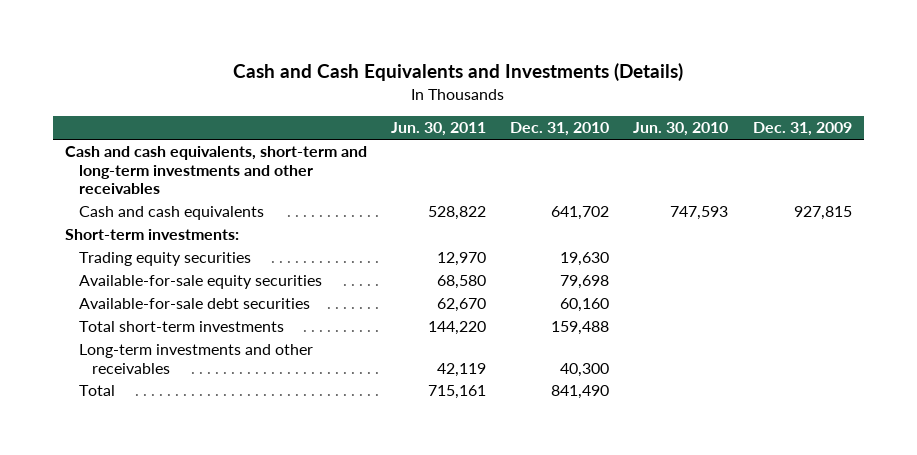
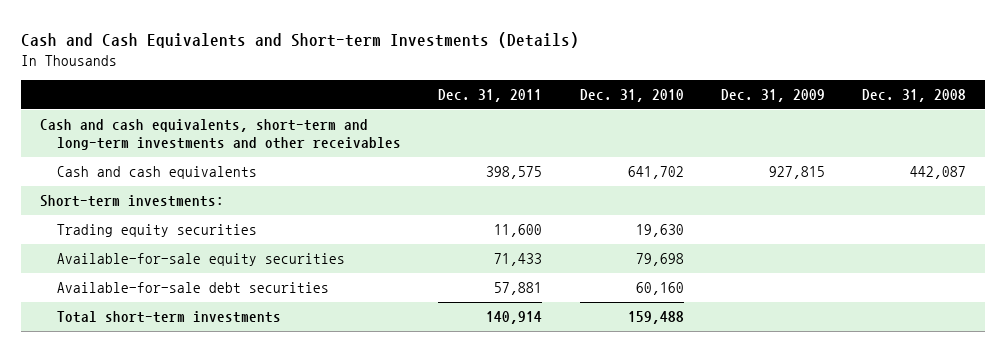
- Cash and Cash Equivalents and Investments (Details)
+ Cash and Cash Equivalents and Short-term Investments (Details)
- | Jun. 30, 2011 | Dec. 31, 2010 | Jun. 30, 2010 | Dec. 31, 2009
+ | Dec. 31, 2011 | Dec. 31, 2010 | Dec. 31, 2009 | Dec. 31, 2008
- Long-term investments and other receivables | 42,119 | 40,300 | |
- Total | 715,161 | 841,490 | |

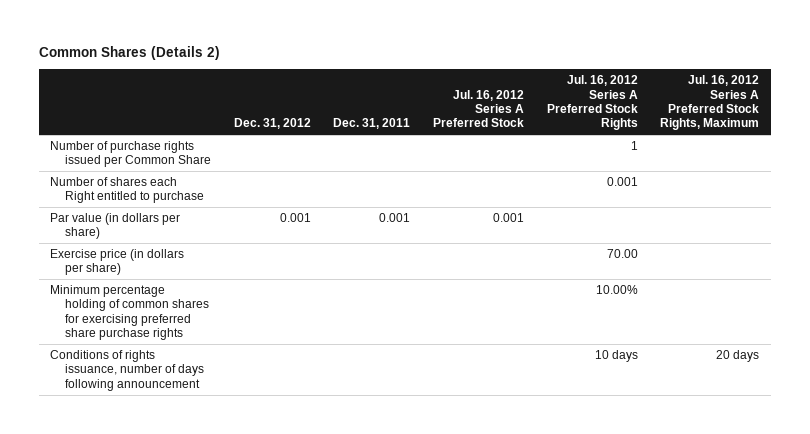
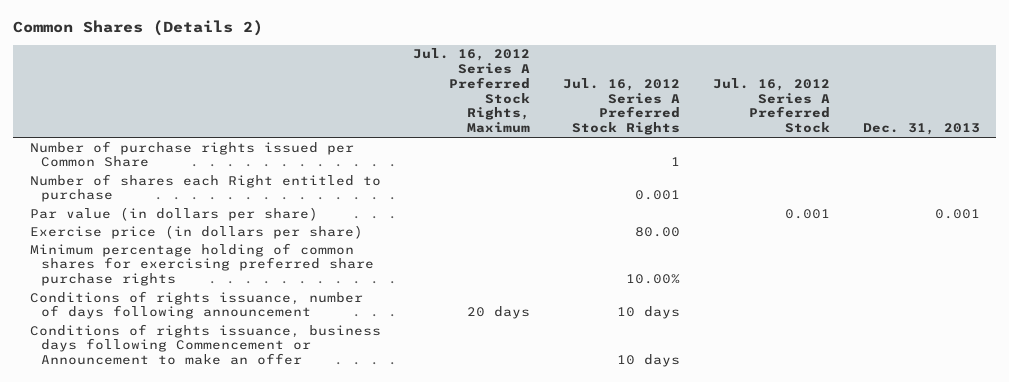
- | Dec. 31, 2012 | Dec. 31, 2011 | Jul. 16, 2012 Series A Preferred Stock | Jul. 16, 2012 Series A Preferred Stock Rights | Jul. 16, 2012 Series A Preferred Stock Rights, Maximum
+ | Jul. 16, 2012 Series A Preferred Stock Rights, Maximum | Jul. 16, 2012 Series A Preferred Stock Rights | Jul. 16, 2012 Series A Preferred Stock | Dec. 31, 2013
- Exercise price (in dollars per share) | | | | 70.00 |
+ Exercise price (in dollars per share) | | 80.00 | |
+ Conditions of rights issuance, business days following Commencement or Announcement to make an offer | | 10 days | |

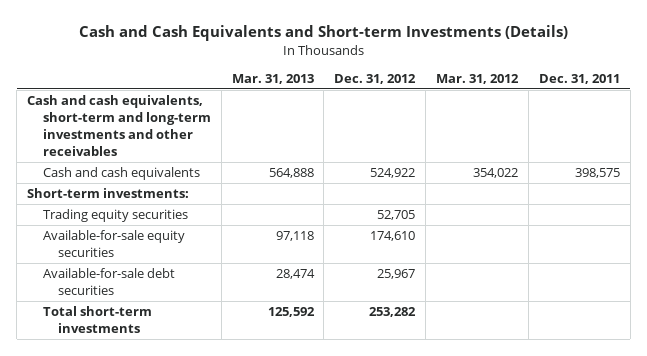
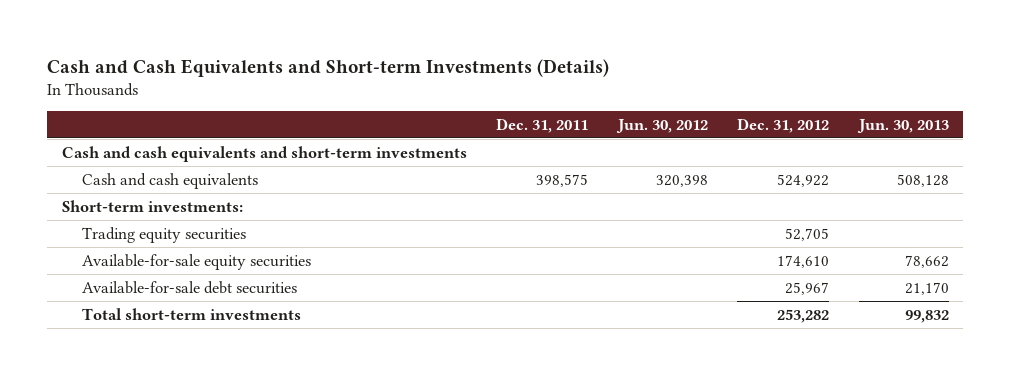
- | Mar. 31, 2013 | Dec. 31, 2012 | Mar. 31, 2012 | Dec. 31, 2011
+ | Dec. 31, 2011 | Jun. 30, 2012 | Dec. 31, 2012 | Jun. 30, 2013
- Cash and cash equivalents, short-term and long-term investments and other receivables
+ Cash and cash equivalents and short-term investments

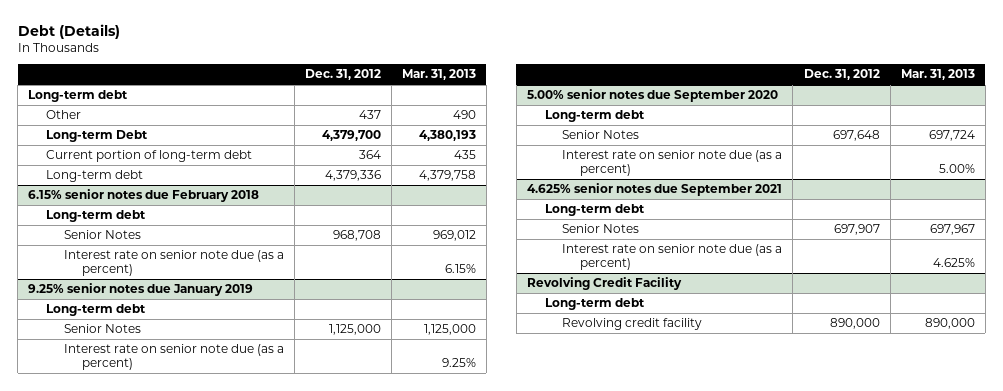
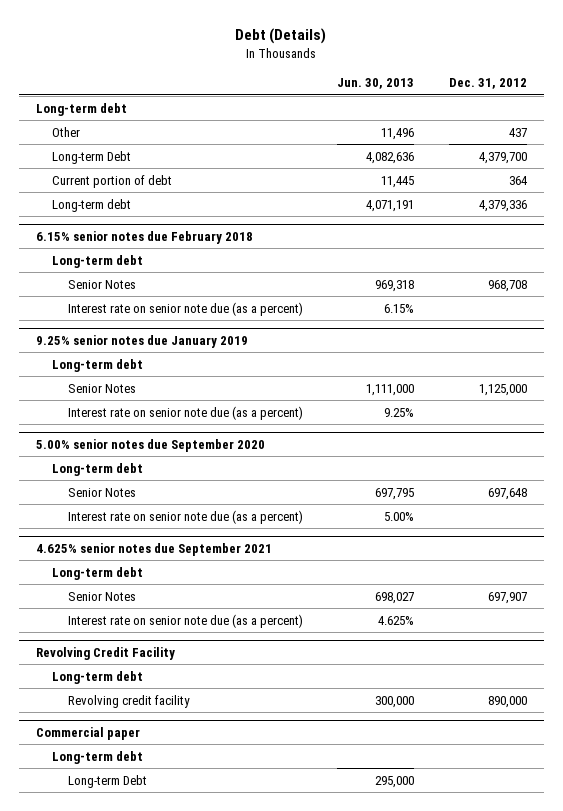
- | Dec. 31, 2012 | Mar. 31, 2013
+ | Jun. 30, 2013 | Dec. 31, 2012
- Current portion of long-term debt | 364 | 435
+ Current portion of debt | 11,445 | 364
+ Commercial paper
+ Long-term debt
+ Long-term Debt | 295,000 |

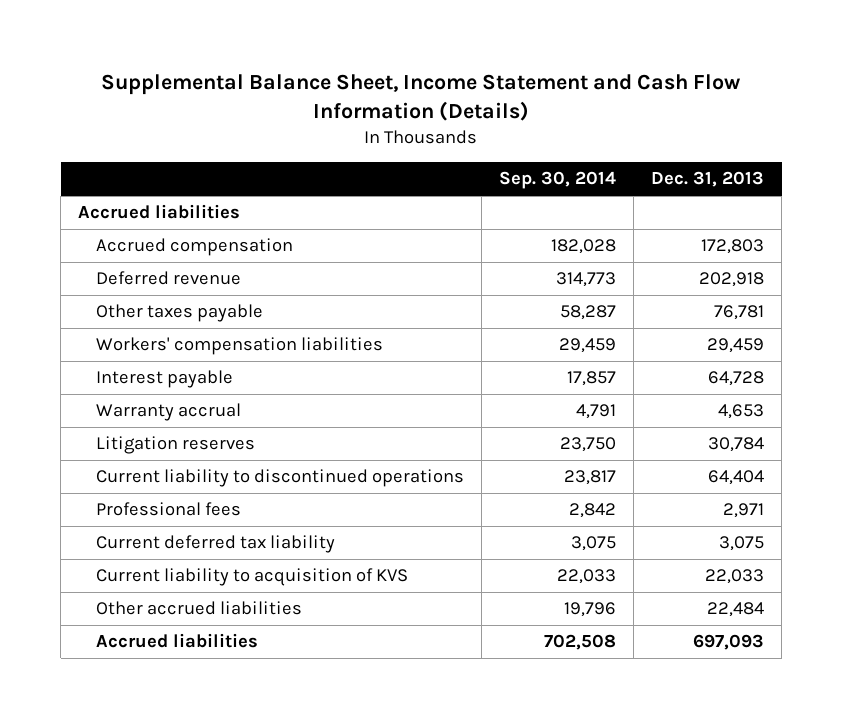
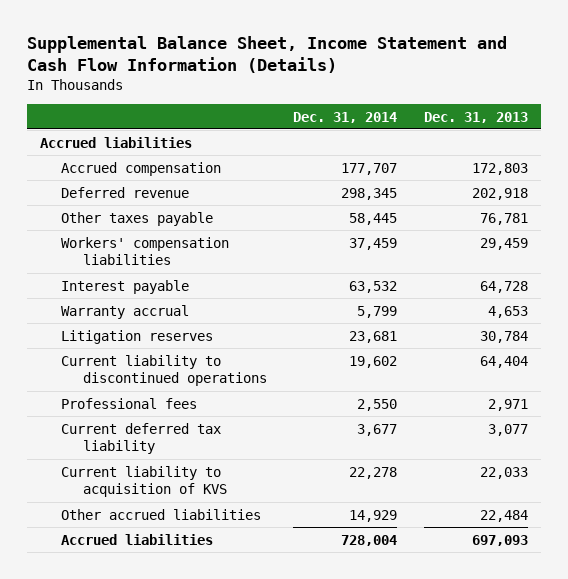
- | Sep. 30, 2014 | Dec. 31, 2013
+ | Dec. 31, 2014 | Dec. 31, 2013
- Current deferred tax liability | 3,075 | 3,075
+ Current deferred tax liability | 3,677 | 3,077

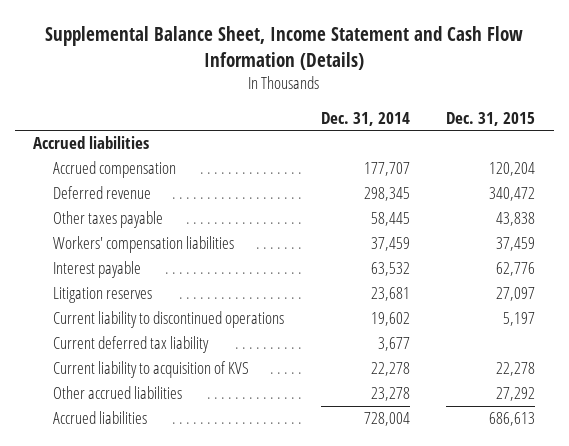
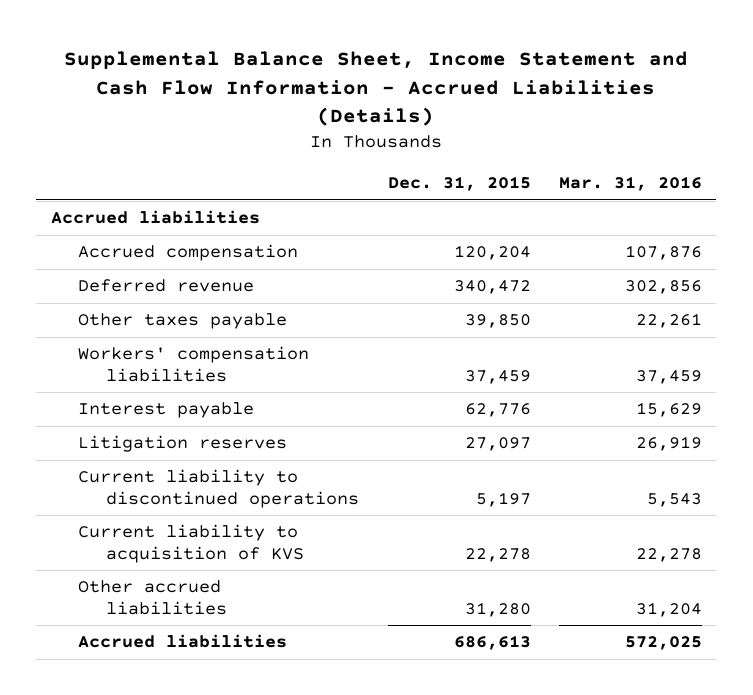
- Supplemental Balance Sheet, Income Statement and Cash Flow Information (Details)
+ Supplemental Balance Sheet, Income Statement and Cash Flow Information - Accrued Liabilities (Details)
- | Dec. 31, 2014 | Dec. 31, 2015
+ | Dec. 31, 2015 | Mar. 31, 2016
- Other taxes payable | 58,445 | 43,838
+ Other taxes payable | 39,850 | 22,261
- Current deferred tax liability | 3,677 |
- Other accrued liabilities | 23,278 | 27,292
+ Other accrued liabilities | 31,280 | 31,204

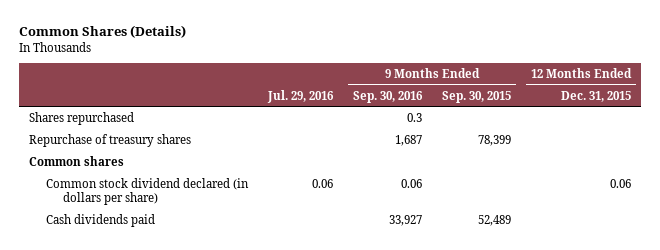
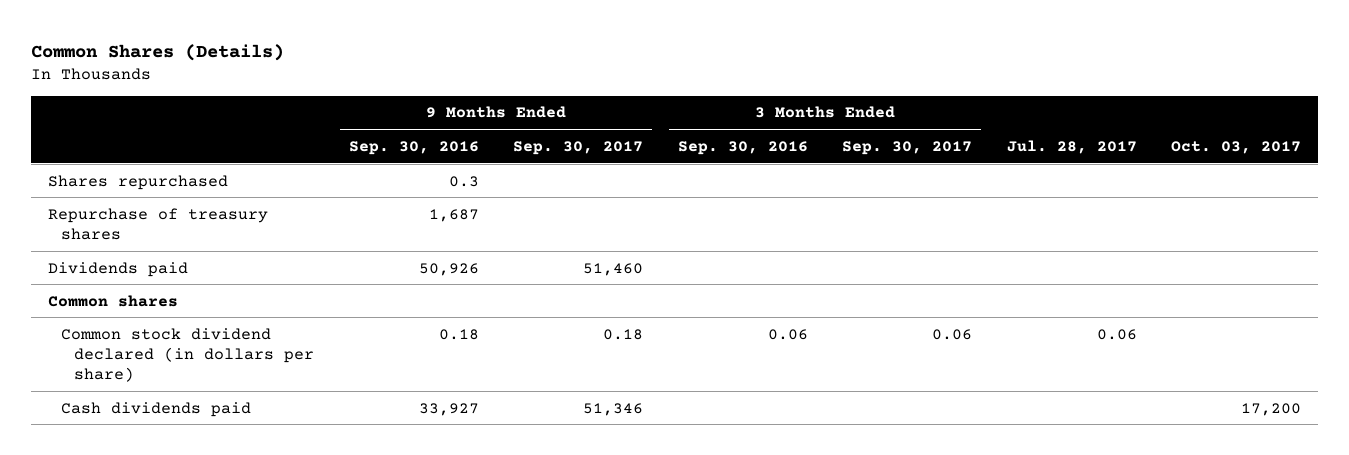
- | Jul. 29, 2016 | 9 Months Ended Sep. 30, 2016 | 9 Months Ended Sep. 30, 2015 | 12 Months Ended Dec. 31, 2015
+ | 9 Months Ended Sep. 30, 2016 | 9 Months Ended Sep. 30, 2017 | 3 Months Ended Sep. 30, 2016 | 3 Months Ended Sep. 30, 2017 | Jul. 28, 2017 | Oct. 03, 2017
+ Dividends paid | 50,926 | 51,460 | | | |
- Common stock dividend declared (in dollars per share) | 0.06 | 0.06 | | 0.06
+ Common stock dividend declared (in dollars per share) | 0.18 | 0.18 | 0.06 | 0.06 | 0.06 |

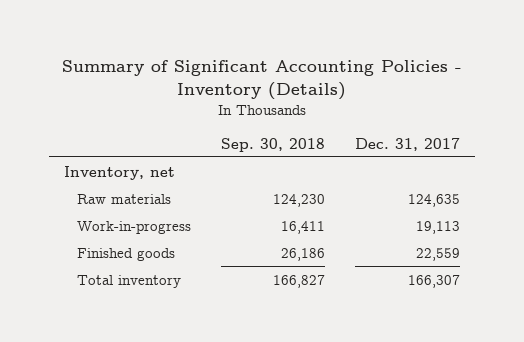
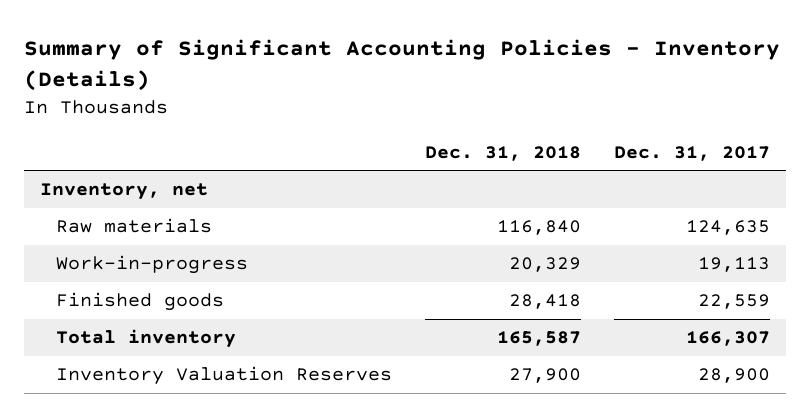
- | Sep. 30, 2018 | Dec. 31, 2017
+ | Dec. 31, 2018 | Dec. 31, 2017
+ Inventory Valuation Reserves | 27,900 | 28,900

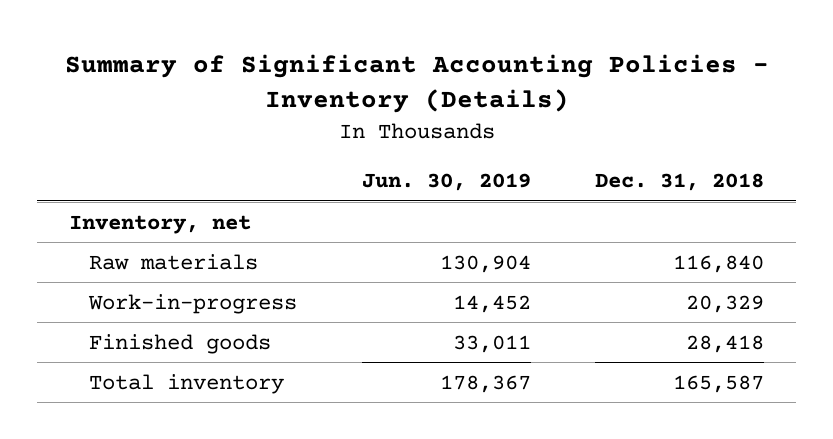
- | Dec. 31, 2018 | Dec. 31, 2017
+ | Jun. 30, 2019 | Dec. 31, 2018
- Inventory Valuation Reserves | 27,900 | 28,900

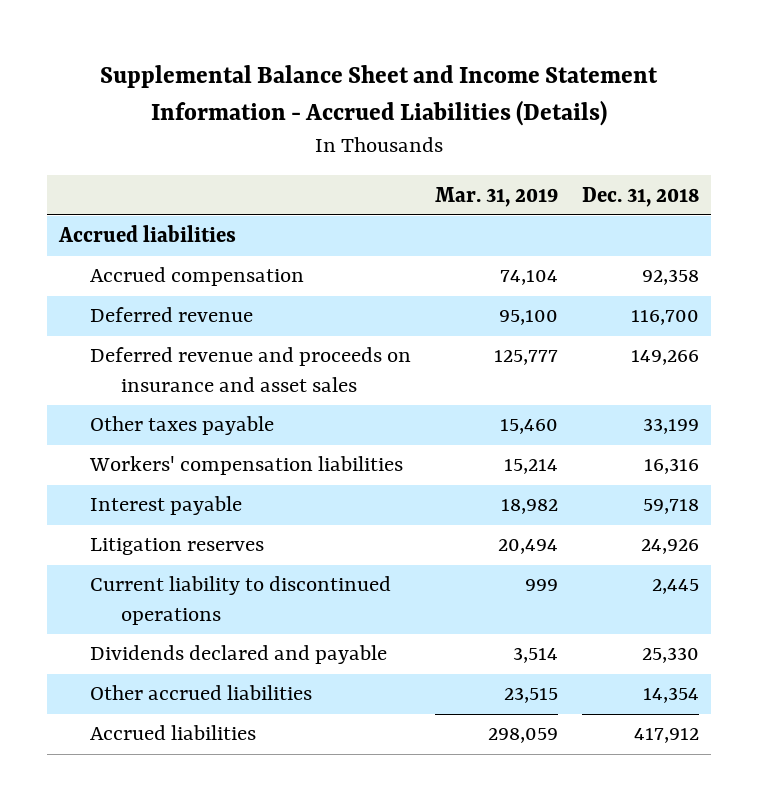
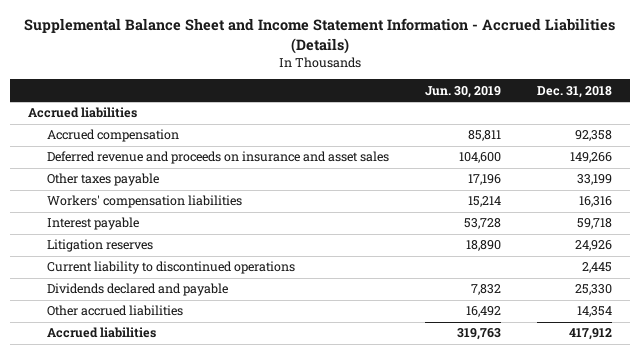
- | Mar. 31, 2019 | Dec. 31, 2018
+ | Jun. 30, 2019 | Dec. 31, 2018
- Deferred revenue | 95,100 | 116,700

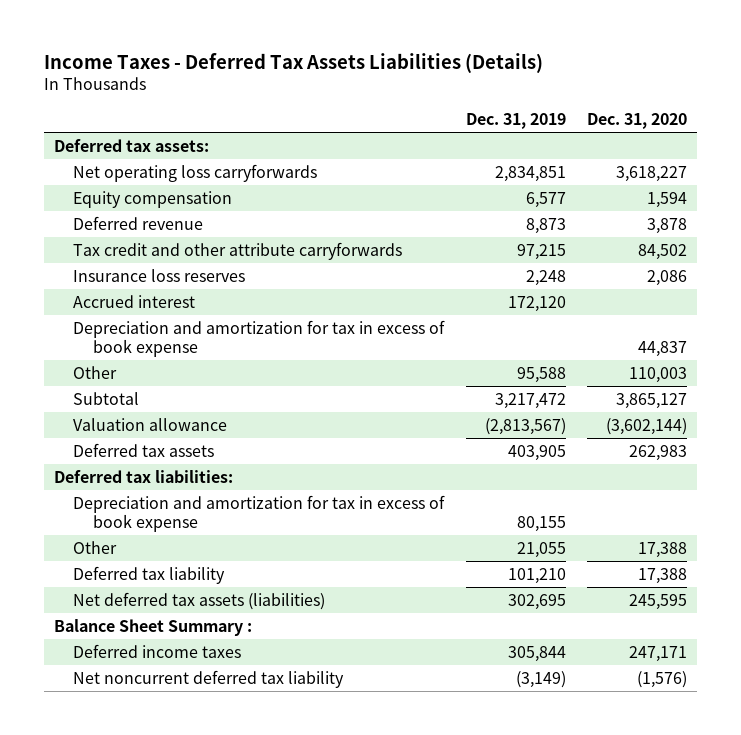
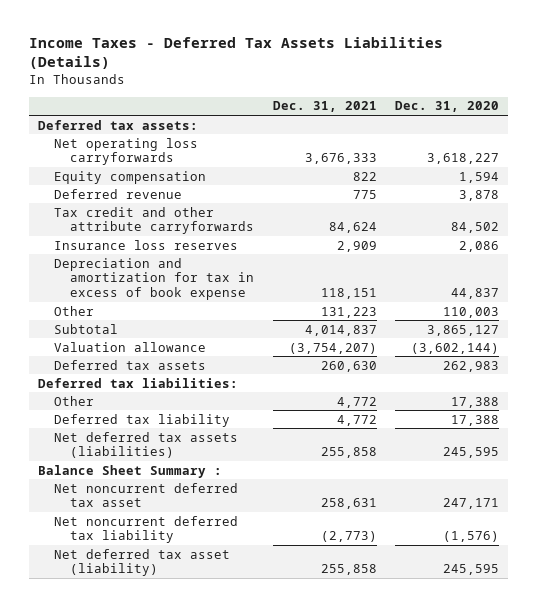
- | Dec. 31, 2019 | Dec. 31, 2020
+ | Dec. 31, 2021 | Dec. 31, 2020
- Accrued interest | 172,120 |
- Depreciation and amortization for tax in excess of book expense | 80,155 |
- Deferred income taxes | 305,844 | 247,171
+ Net noncurrent deferred tax asset | 258,631 | 247,171
+ Net deferred tax asset (liability) | 255,858 | 245,595

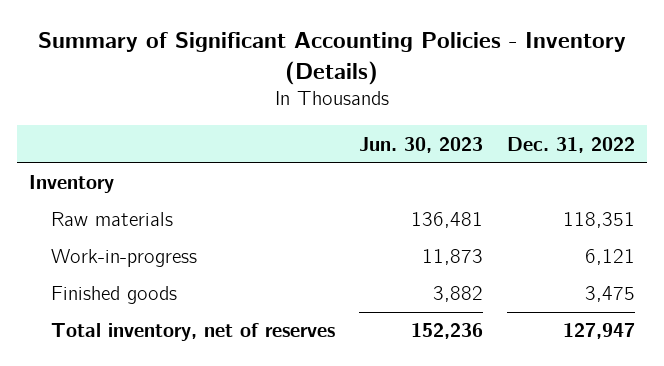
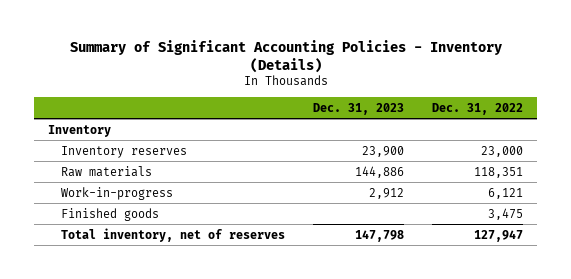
- | Jun. 30, 2023 | Dec. 31, 2022
+ | Dec. 31, 2023 | Dec. 31, 2022
+ Inventory reserves | 23,900 | 23,000

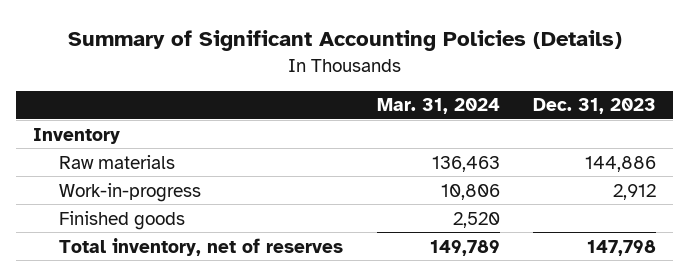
- Summary of Significant Accounting Policies - Inventory (Details)
+ Summary of Significant Accounting Policies (Details)
- | Dec. 31, 2023 | Dec. 31, 2022
+ | Mar. 31, 2024 | Dec. 31, 2023
- Inventory reserves | 23,900 | 23,000

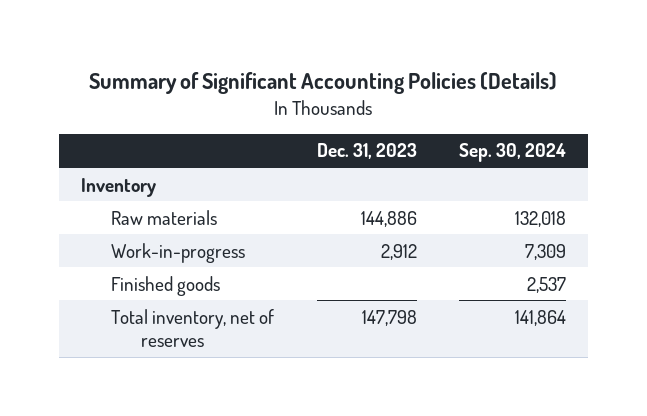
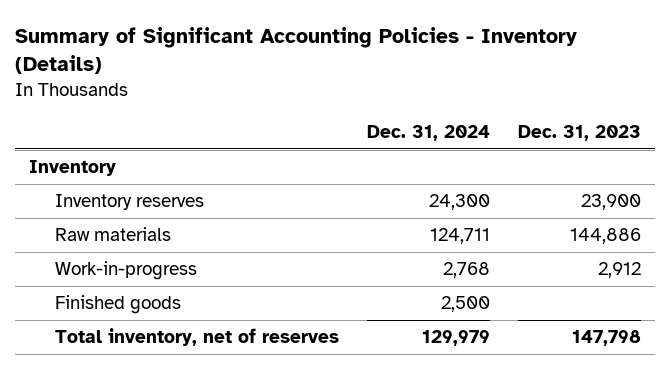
- Summary of Significant Accounting Policies (Details)
+ Summary of Significant Accounting Policies - Inventory (Details)
- | Dec. 31, 2023 | Sep. 30, 2024
+ | Dec. 31, 2024 | Dec. 31, 2023
+ Inventory reserves | 24,300 | 23,900

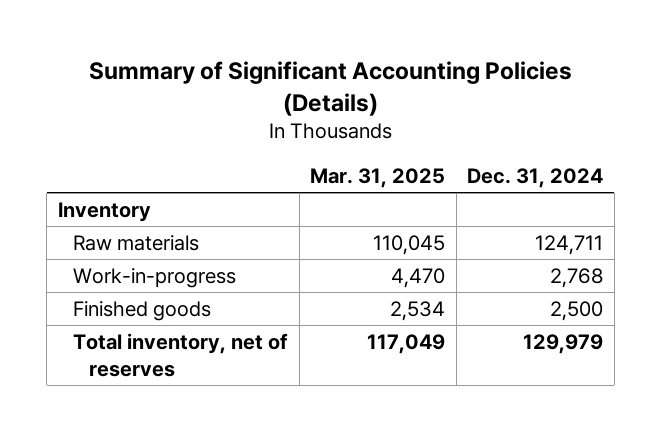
- Summary of Significant Accounting Policies - Inventory (Details)
+ Summary of Significant Accounting Policies (Details)
- | Dec. 31, 2024 | Dec. 31, 2023
+ | Mar. 31, 2025 | Dec. 31, 2024
- Inventory reserves | 24,300 | 23,900

